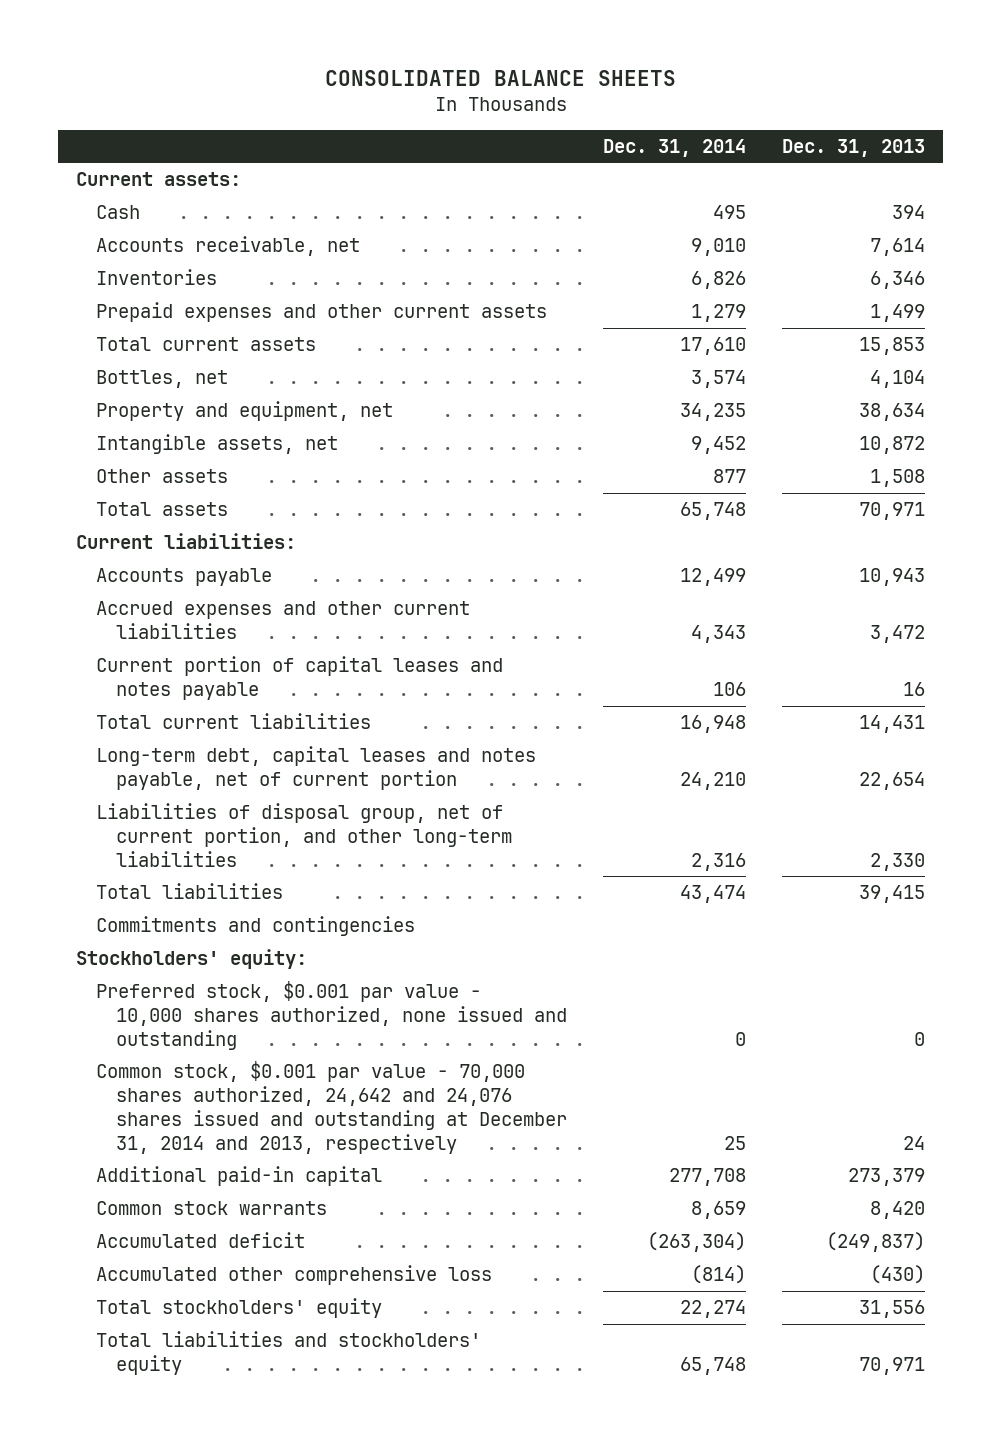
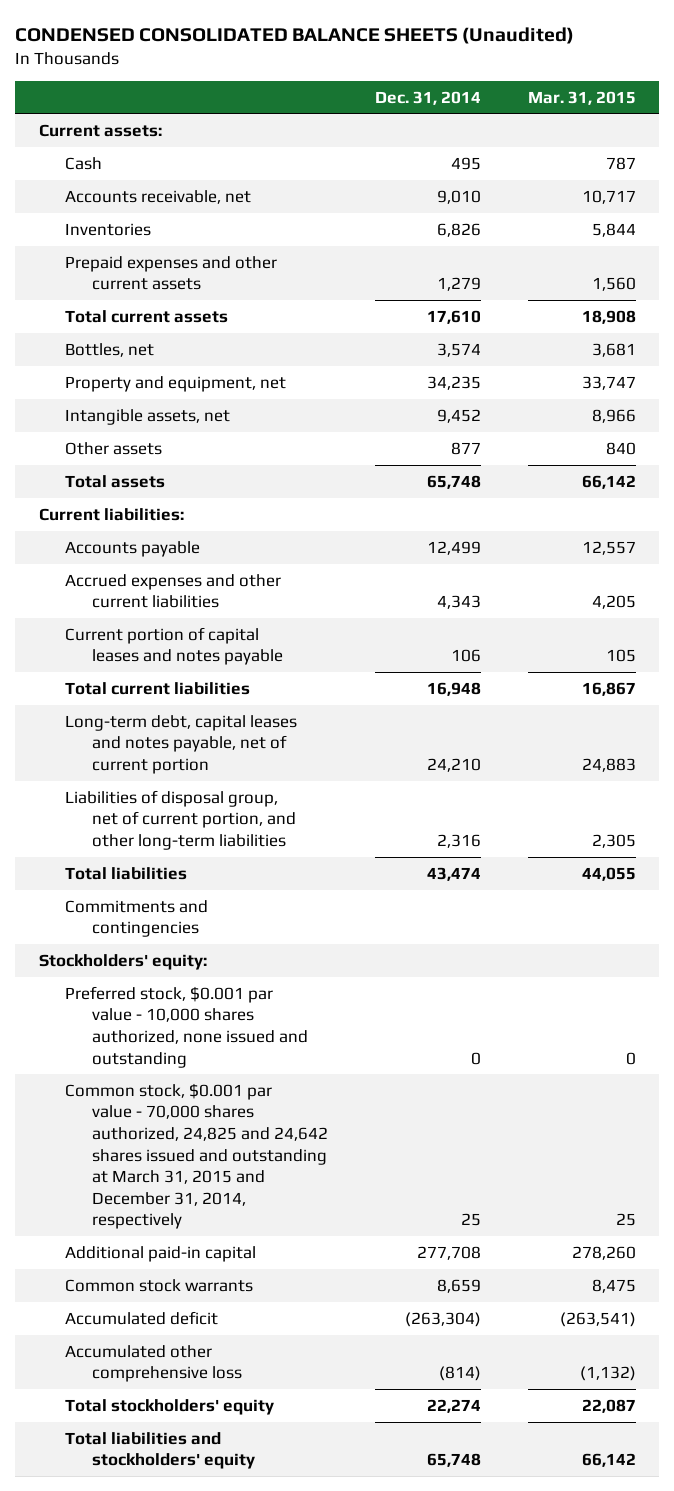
- CONSOLIDATED BALANCE SHEETS
+ CONDENSED CONSOLIDATED BALANCE SHEETS (Unaudited)
- | Dec. 31, 2014 | Dec. 31, 2013
+ | Dec. 31, 2014 | Mar. 31, 2015
- Common stock, $0.001 par value - 70,000 shares authorized, 24,642 and 24,076 shares issued and outstanding at December 31, 2014 and 2013, respectively | 25 | 24
+ Common stock, $0.001 par value - 70,000 shares authorized, 24,825 and 24,642 shares issued and outstanding at March 31, 2015 and December 31, 2014, respectively | 25 | 25

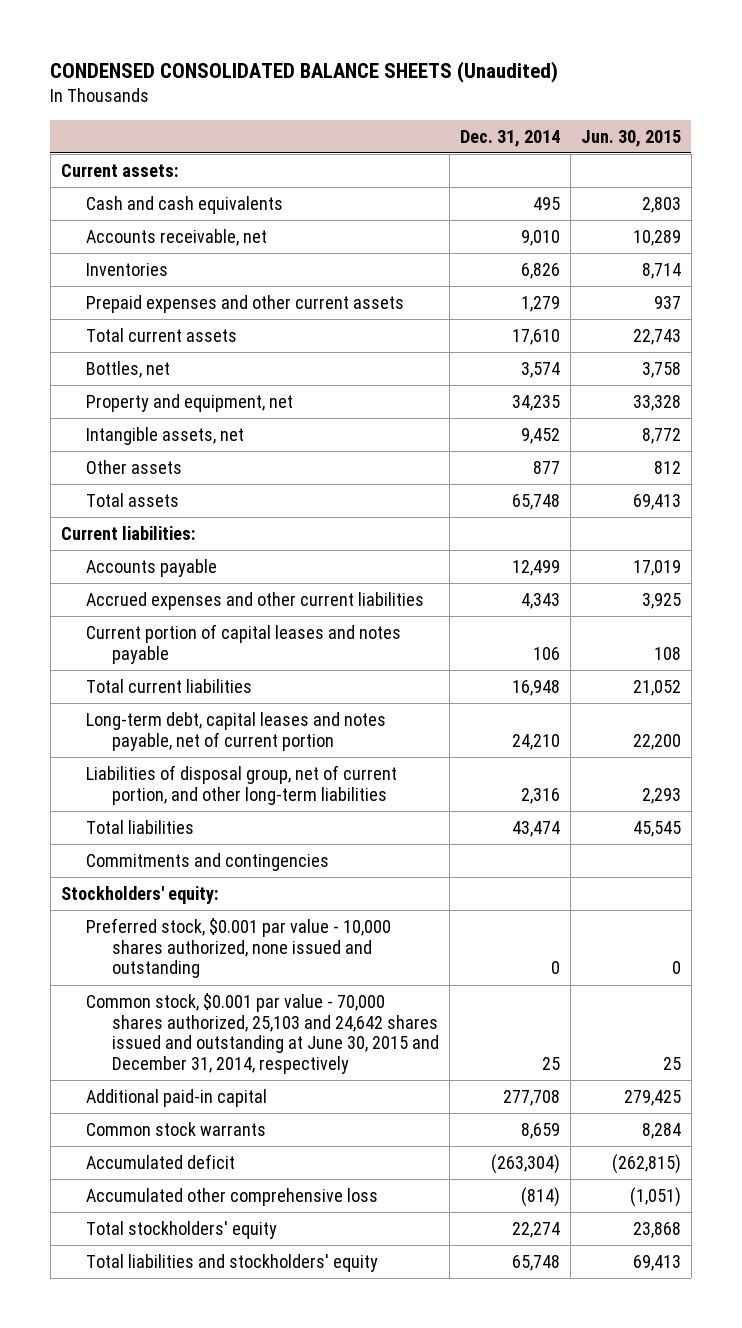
- | Dec. 31, 2014 | Mar. 31, 2015
+ | Dec. 31, 2014 | Jun. 30, 2015
- Cash | 495 | 787
+ Cash and cash equivalents | 495 | 2,803
- Common stock, $0.001 par value - 70,000 shares authorized, 24,825 and 24,642 shares issued and outstanding at March 31, 2015 and December 31, 2014, respectively | 25 | 25
+ Common stock, $0.001 par value - 70,000 shares authorized, 25,103 and 24,642 shares issued and outstanding at June 30, 2015 and December 31, 2014, respectively | 25 | 25

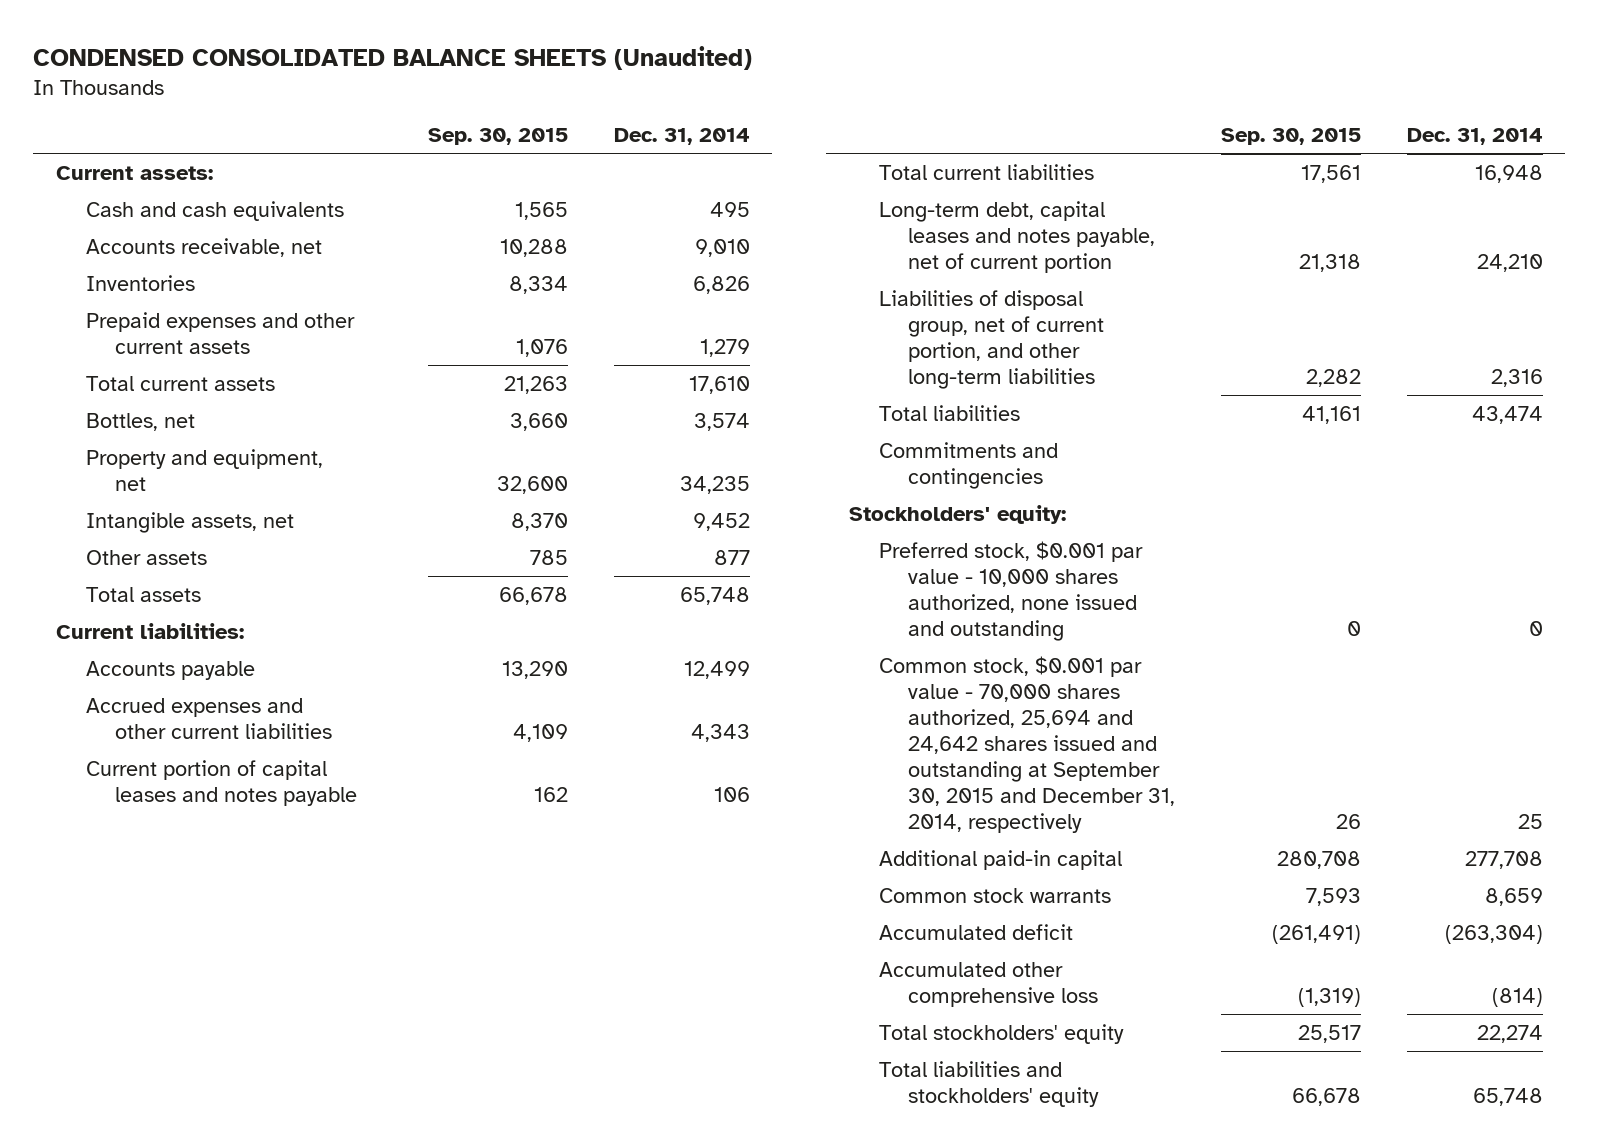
- | Dec. 31, 2014 | Jun. 30, 2015
+ | Sep. 30, 2015 | Dec. 31, 2014
- Common stock, $0.001 par value - 70,000 shares authorized, 25,103 and 24,642 shares issued and outstanding at June 30, 2015 and December 31, 2014, respectively | 25 | 25
+ Common stock, $0.001 par value - 70,000 shares authorized, 25,694 and 24,642 shares issued and outstanding at September 30, 2015 and December 31, 2014, respectively | 26 | 25

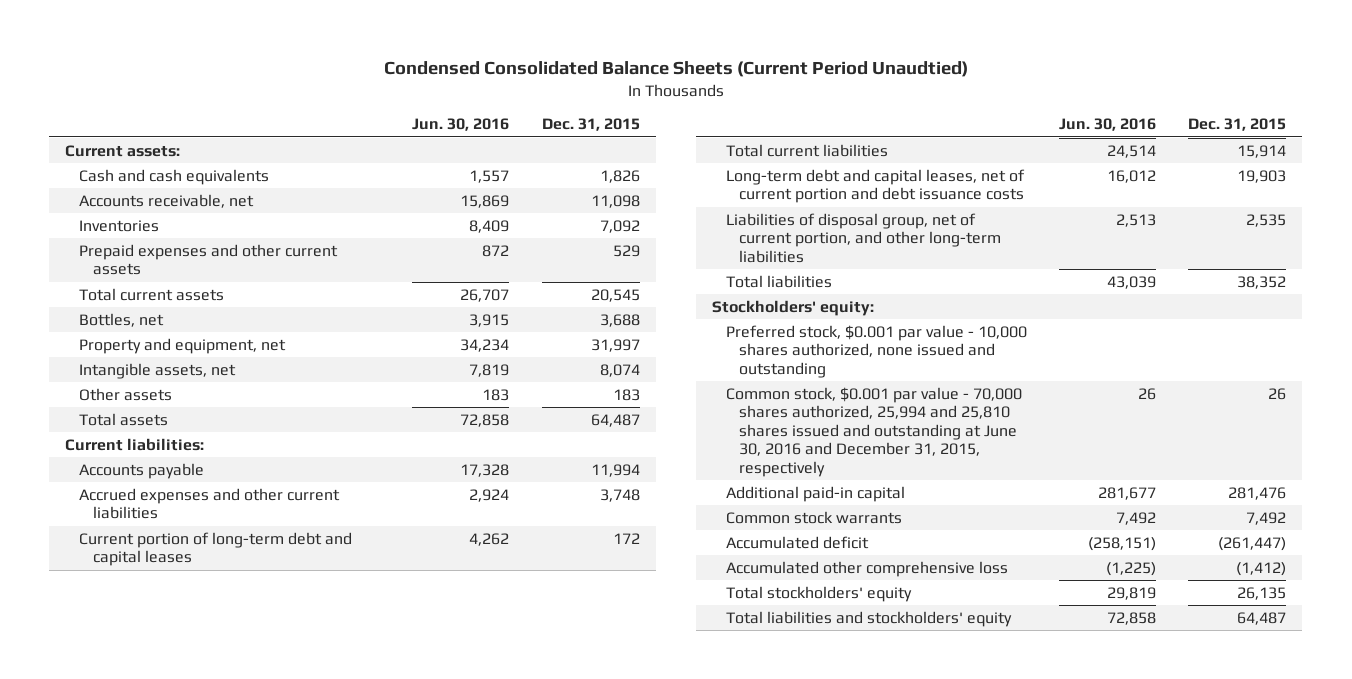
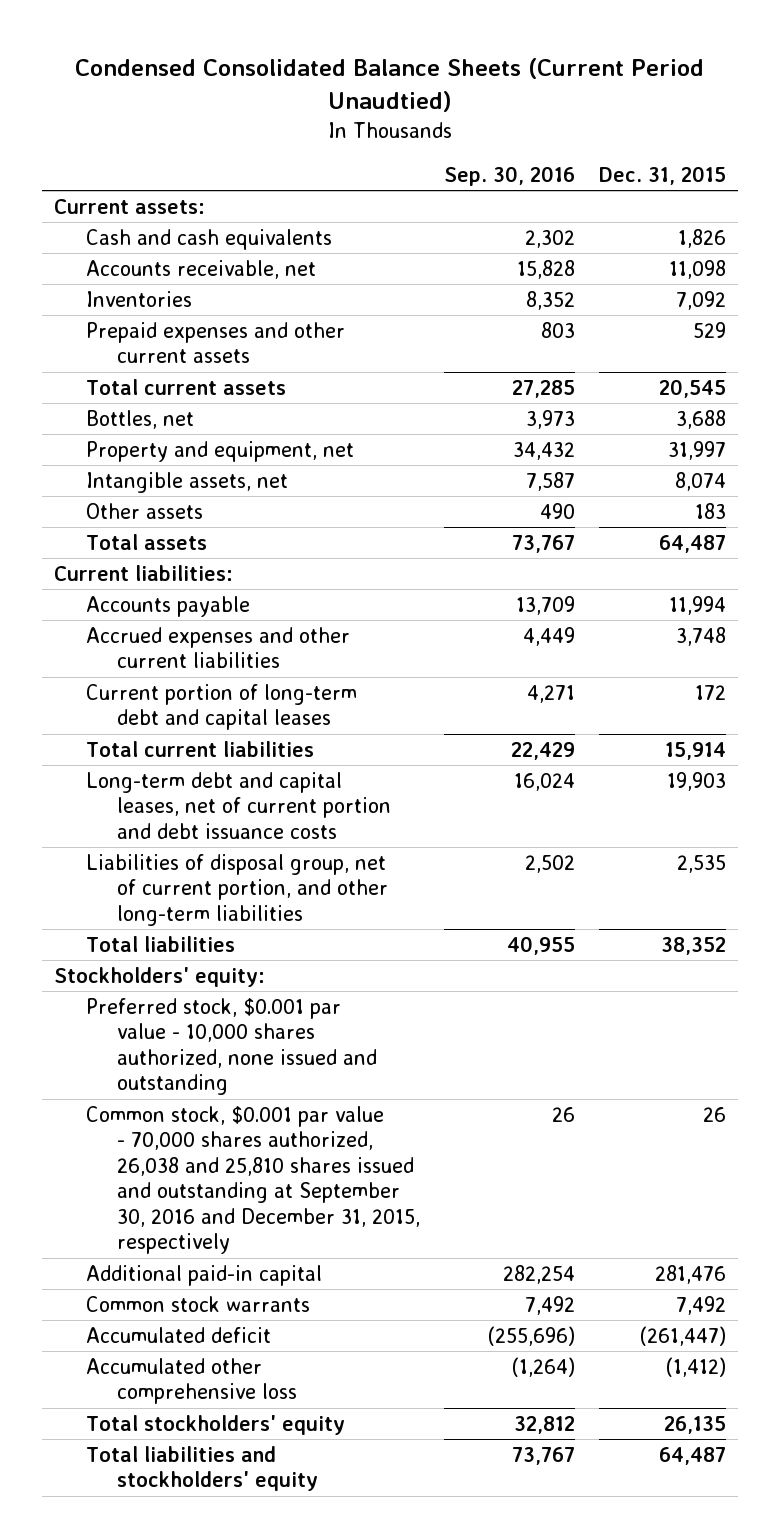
- | Jun. 30, 2016 | Dec. 31, 2015
+ | Sep. 30, 2016 | Dec. 31, 2015
- Common stock, $0.001 par value - 70,000 shares authorized, 25,994 and 25,810 shares issued and outstanding at June 30, 2016 and December 31, 2015, respectively | 26 | 26
+ Common stock, $0.001 par value - 70,000 shares authorized, 26,038 and 25,810 shares issued and outstanding at September 30, 2016 and December 31, 2015, respectively | 26 | 26

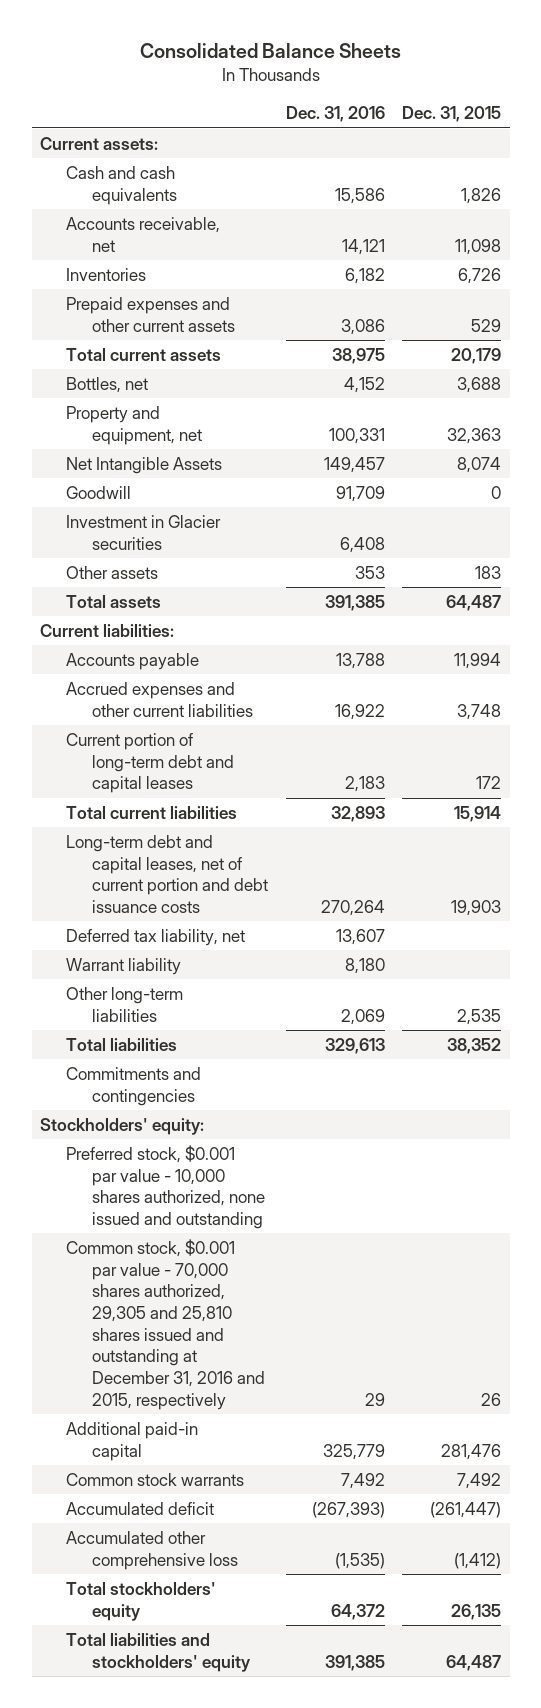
- Condensed Consolidated Balance Sheets (Current Period Unaudtied)
+ Consolidated Balance Sheets
- | Sep. 30, 2016 | Dec. 31, 2015
+ | Dec. 31, 2016 | Dec. 31, 2015
- Inventories | 8,352 | 7,092
+ Inventories | 6,182 | 6,726
- Total current assets | 27,285 | 20,545
+ Total current assets | 38,975 | 20,179
- Property and equipment, net | 34,432 | 31,997
- Intangible assets, net | 7,587 | 8,074
+ Property and equipment, net | 100,331 | 32,363
+ Net Intangible Assets | 149,457 | 8,074
+ Goodwill | 91,709 | 0
+ Investment in Glacier securities | 6,408 |
- Liabilities of disposal group, net of current portion, and other long-term liabilities | 2,502 | 2,535
+ Deferred tax liability, net | 13,607 |
+ Warrant liability | 8,180 |
+ Other long-term liabilities | 2,069 | 2,535
+ Commitments and contingencies
- Common stock, $0.001 par value - 70,000 shares authorized, 26,038 and 25,810 shares issued and outstanding at September 30, 2016 and December 31, 2015, respectively | 26 | 26
+ Common stock, $0.001 par value - 70,000 shares authorized, 29,305 and 25,810 shares issued and outstanding at December 31, 2016 and 2015, respectively | 29 | 26

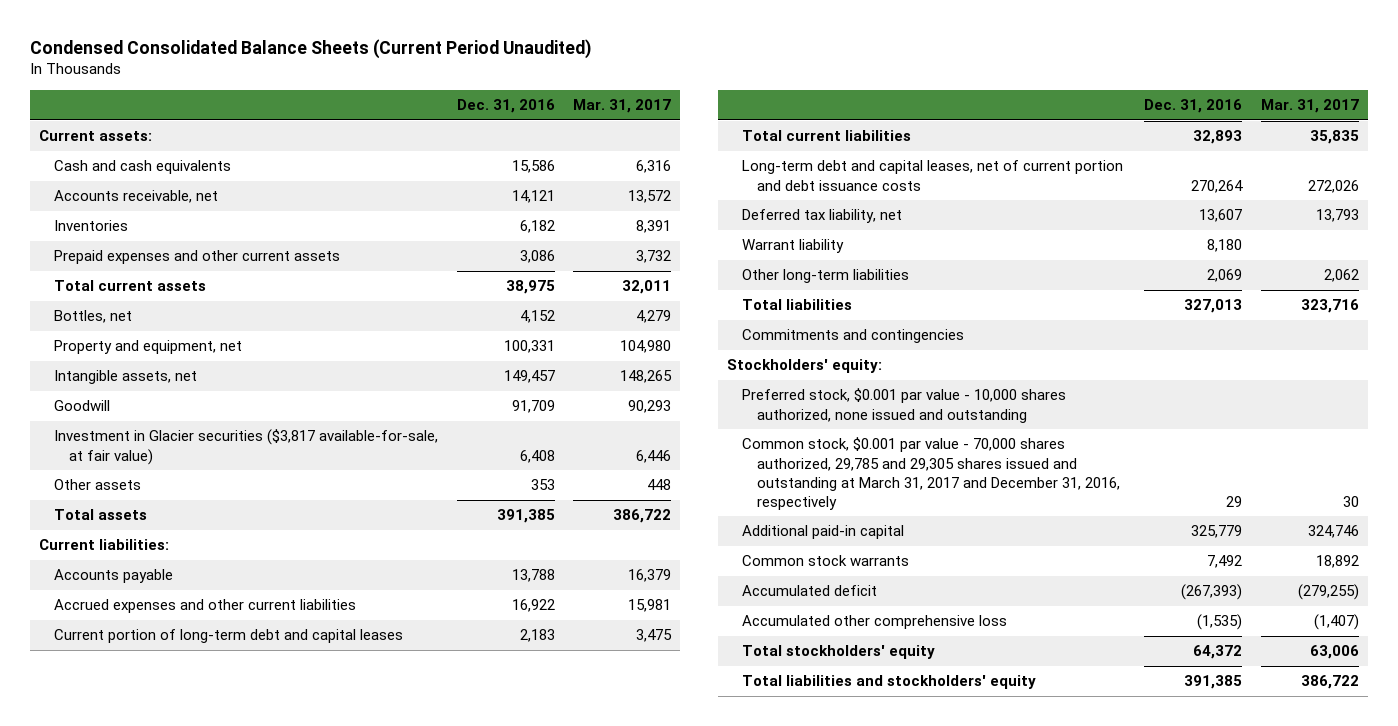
- Consolidated Balance Sheets
+ Condensed Consolidated Balance Sheets (Current Period Unaudited)
- | Dec. 31, 2016 | Dec. 31, 2015
+ | Dec. 31, 2016 | Mar. 31, 2017
- Net Intangible Assets | 149,457 | 8,074
+ Intangible assets, net | 149,457 | 148,265
- Investment in Glacier securities | 6,408 |
+ Investment in Glacier securities ($3,817 available-for-sale, at fair value) | 6,408 | 6,446
- Total liabilities | 329,613 | 38,352
+ Total liabilities | 327,013 | 323,716
- Common stock, $0.001 par value - 70,000 shares authorized, 29,305 and 25,810 shares issued and outstanding at December 31, 2016 and 2015, respectively | 29 | 26
+ Common stock, $0.001 par value - 70,000 shares authorized, 29,785 and 29,305 shares issued and outstanding at March 31, 2017 and December 31, 2016, respectively | 29 | 30

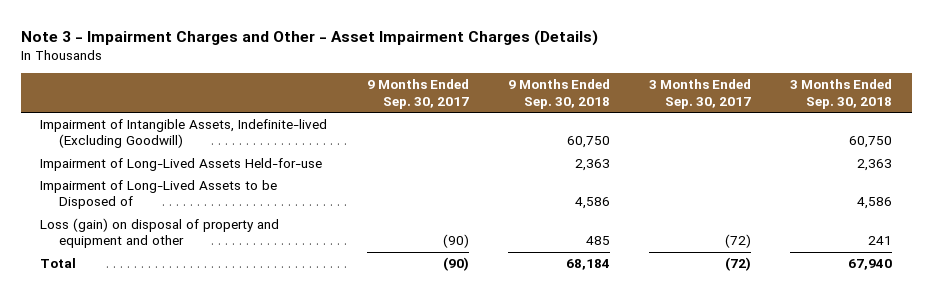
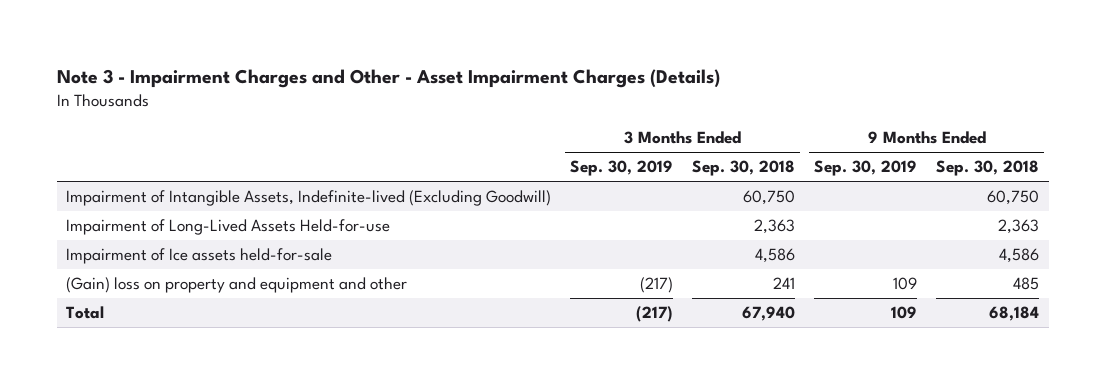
- | 9 Months Ended Sep. 30, 2017 | 9 Months Ended Sep. 30, 2018 | 3 Months Ended Sep. 30, 2017 | 3 Months Ended Sep. 30, 2018
+ | 3 Months Ended Sep. 30, 2019 | 3 Months Ended Sep. 30, 2018 | 9 Months Ended Sep. 30, 2019 | 9 Months Ended Sep. 30, 2018
- Impairment of Long-Lived Assets to be Disposed of | | 4,586 | | 4,586
- Loss (gain) on disposal of property and equipment and other | (90) | 485 | (72) | 241
+ Impairment of Ice assets held-for-sale | | 4,586 | | 4,586
+ (Gain) loss on property and equipment and other | (217) | 241 | 109 | 485

